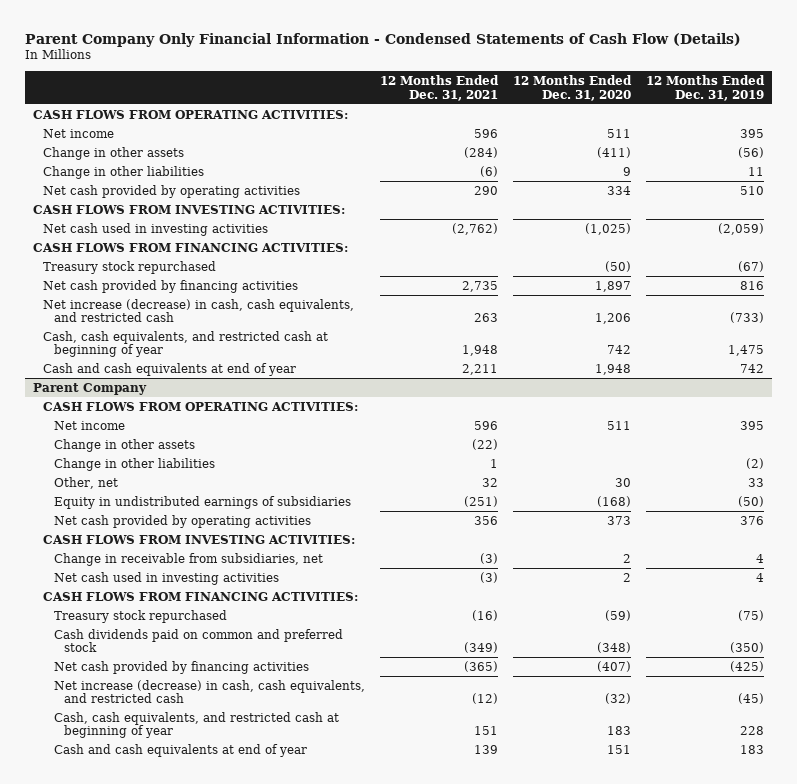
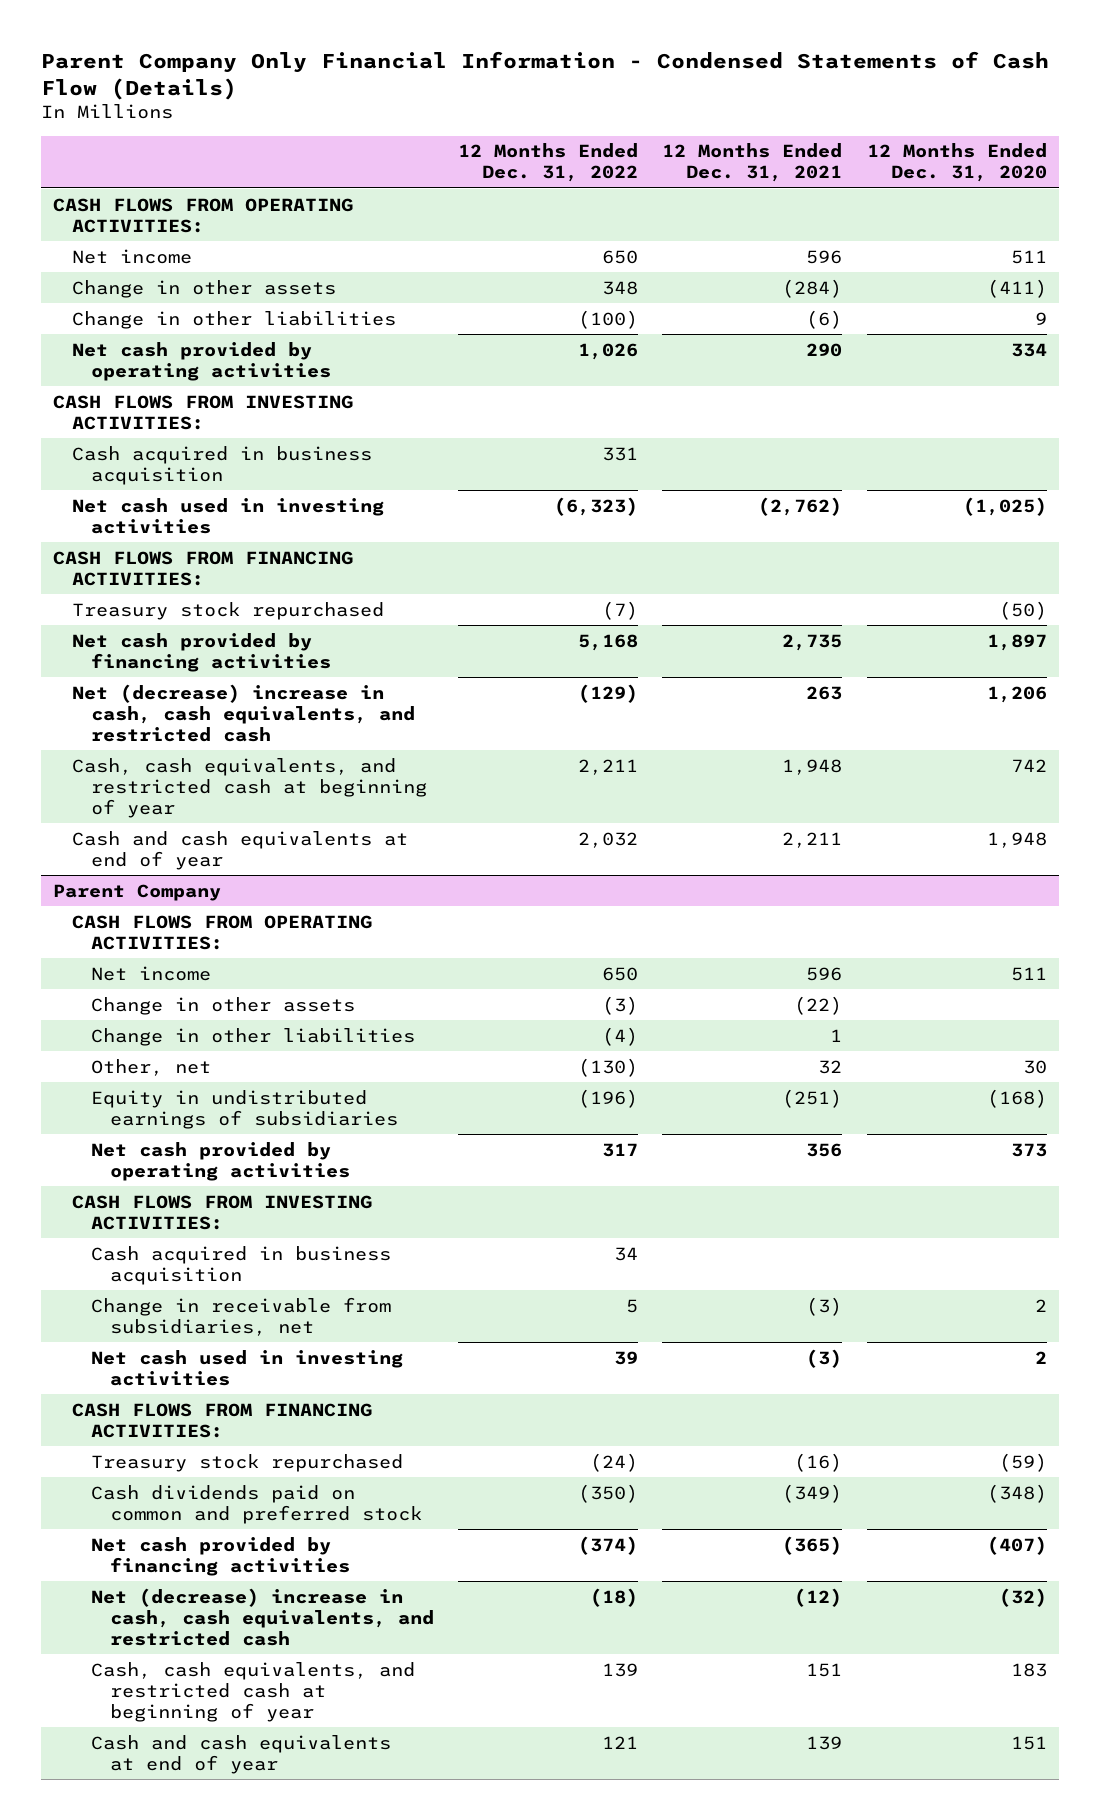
- | 12 Months Ended Dec. 31, 2021 | 12 Months Ended Dec. 31, 2020 | 12 Months Ended Dec. 31, 2019
+ | 12 Months Ended Dec. 31, 2022 | 12 Months Ended Dec. 31, 2021 | 12 Months Ended Dec. 31, 2020
+ Cash acquired in business acquisition | 331 | |
- Net increase (decrease) in cash, cash equivalents, and restricted cash | 263 | 1,206 | (733)
+ Net (decrease) increase in cash, cash equivalents, and restricted cash | (129) | 263 | 1,206
@ Parent Company
+ Cash acquired in business acquisition | 34 | |
- Net increase (decrease) in cash, cash equivalents, and restricted cash | (12) | (32) | (45)
+ Net (decrease) increase in cash, cash equivalents, and restricted cash | (18) | (12) | (32)

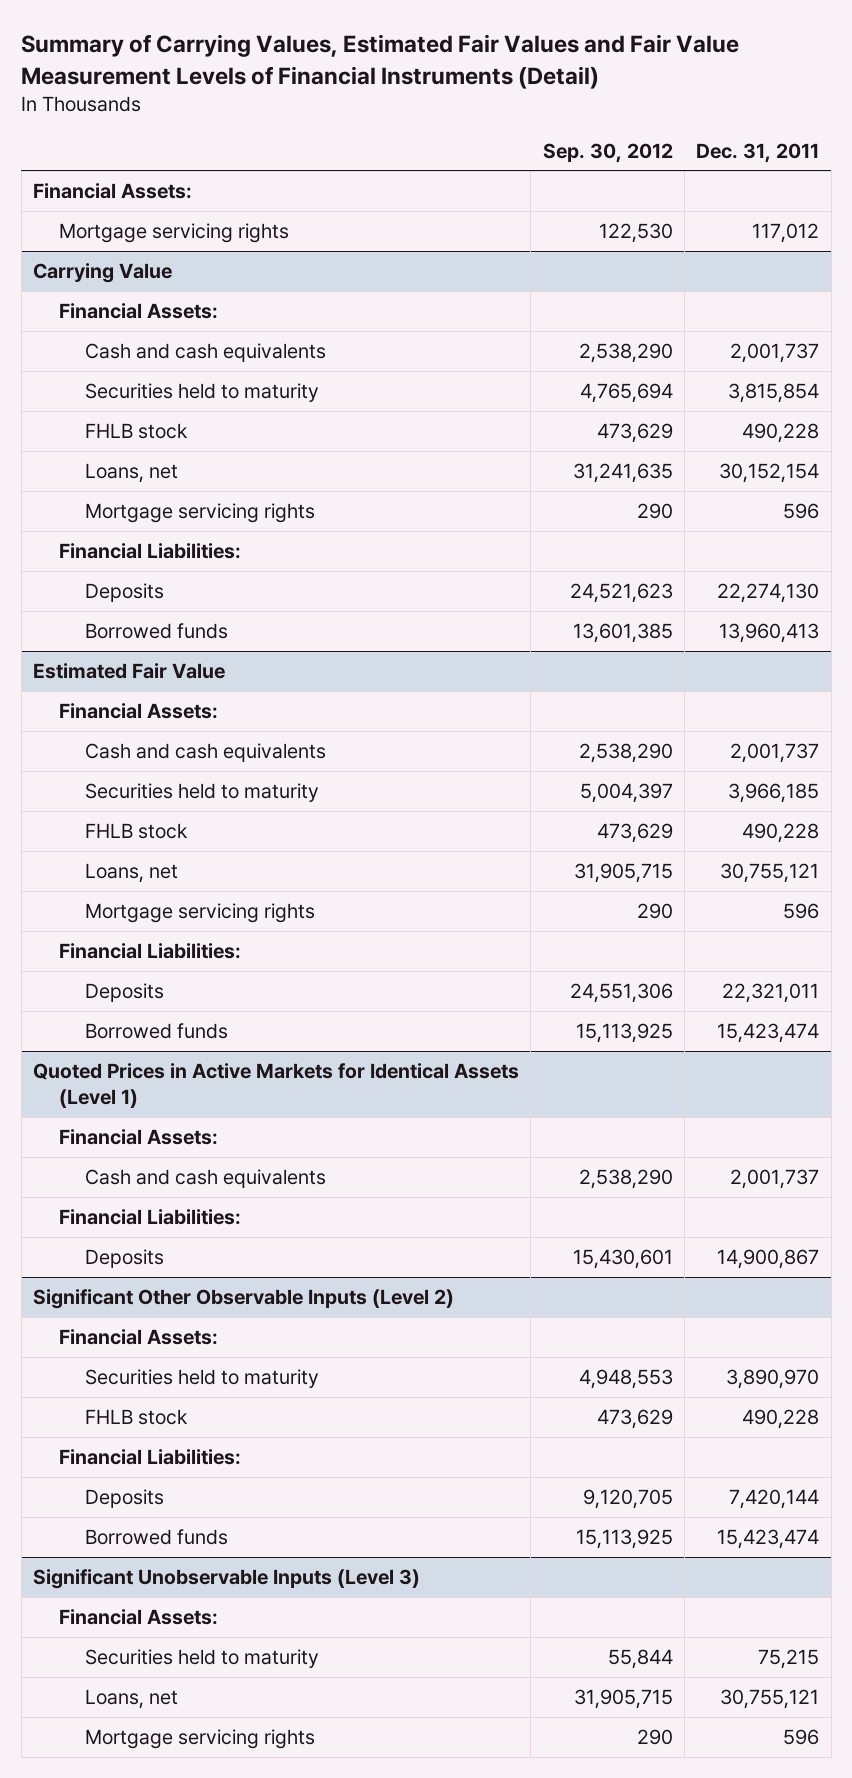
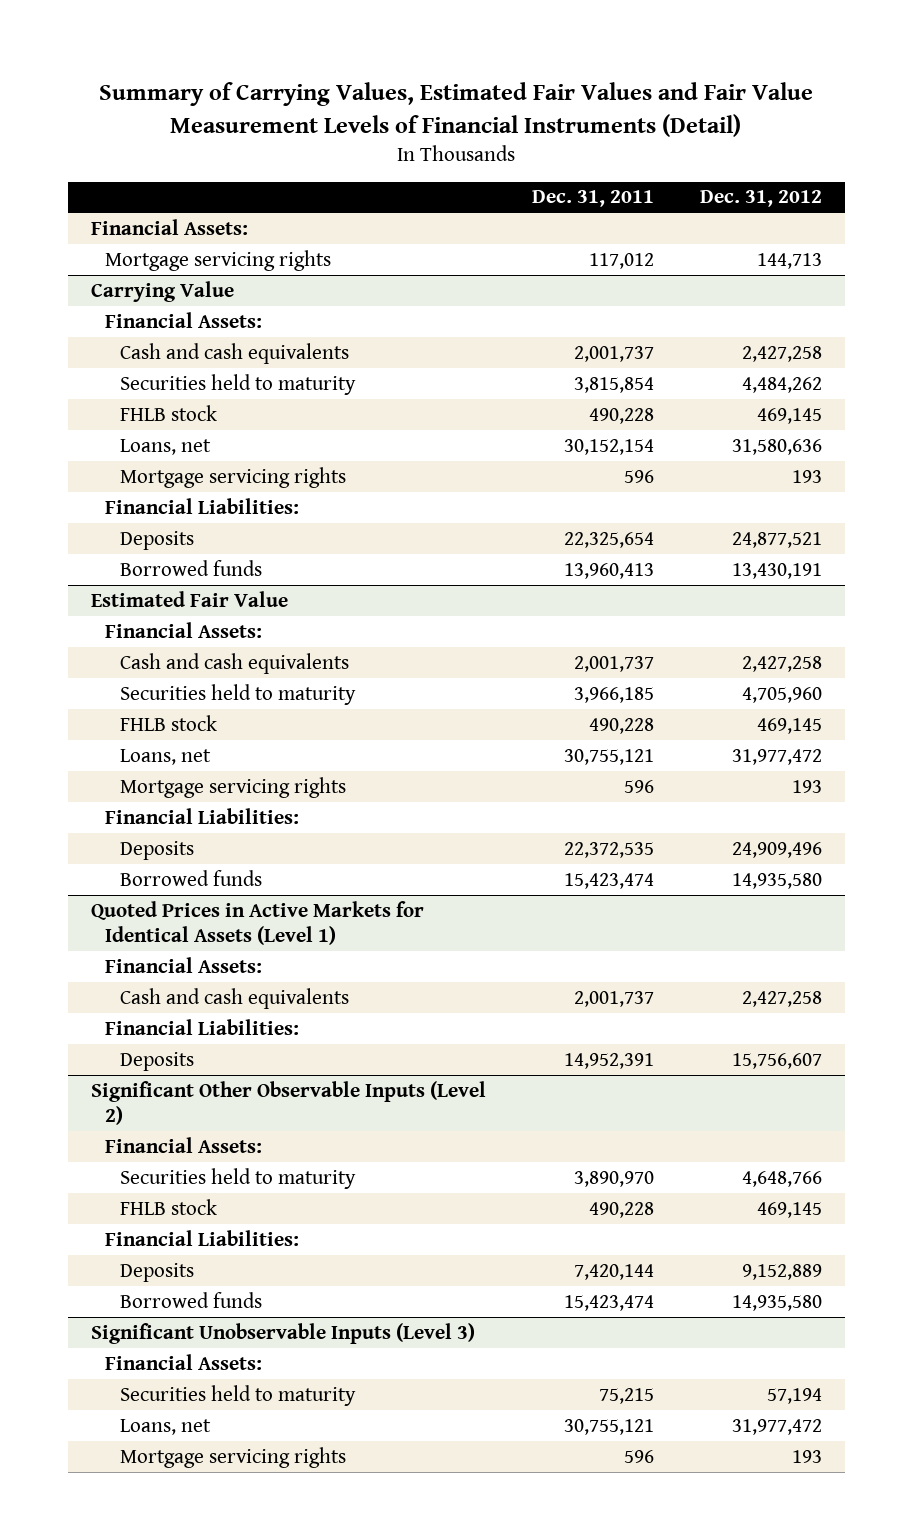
- | Sep. 30, 2012 | Dec. 31, 2011
+ | Dec. 31, 2011 | Dec. 31, 2012
@ Carrying Value
- Deposits | 24,521,623 | 22,274,130
+ Deposits | 22,325,654 | 24,877,521
@ Estimated Fair Value
- Deposits | 24,551,306 | 22,321,011
+ Deposits | 22,372,535 | 24,909,496
@ Quoted Prices in Active Markets for Identical Assets (Level 1)
- Deposits | 15,430,601 | 14,900,867
+ Deposits | 14,952,391 | 15,756,607

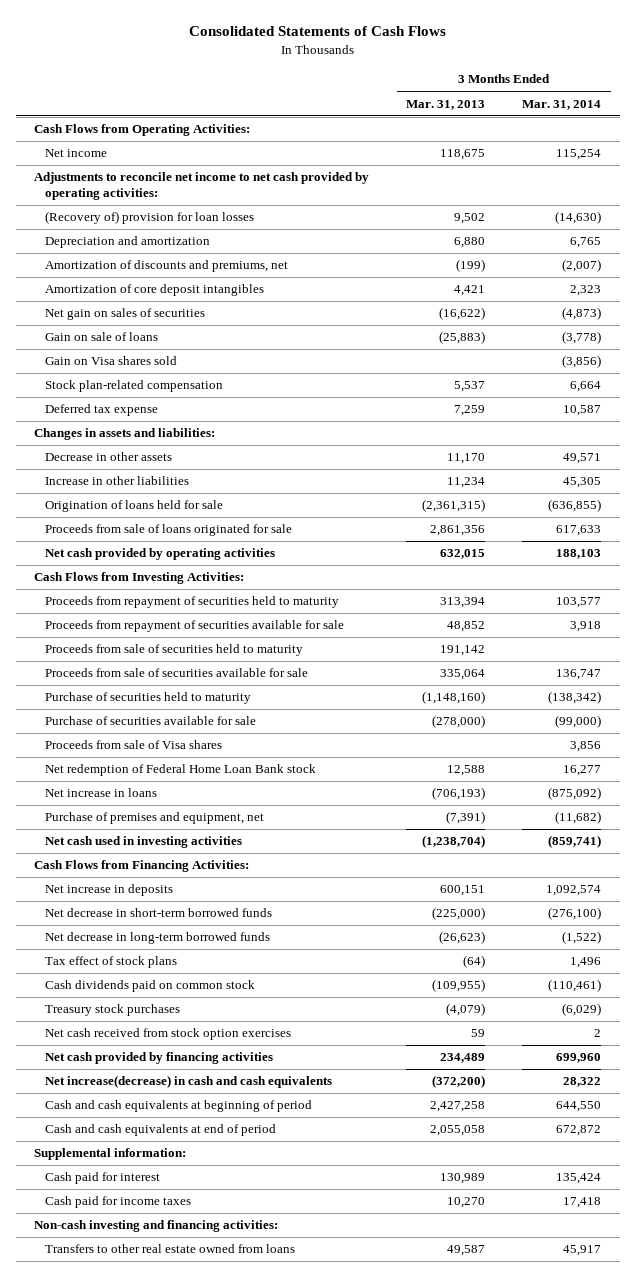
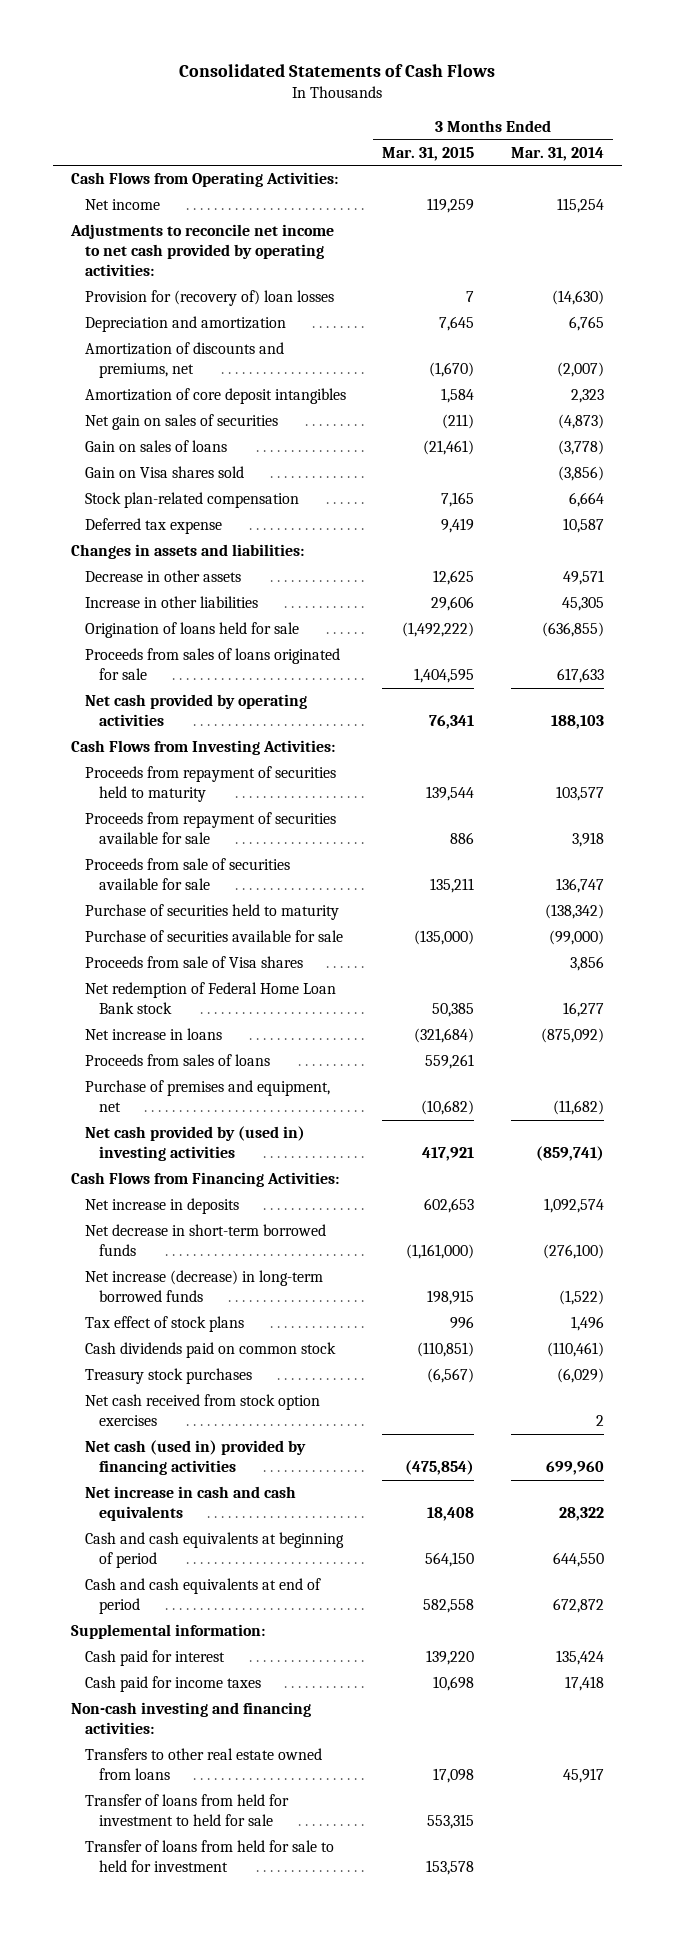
- | 3 Months Ended Mar. 31, 2013 | 3 Months Ended Mar. 31, 2014
+ | 3 Months Ended Mar. 31, 2015 | 3 Months Ended Mar. 31, 2014
- (Recovery of) provision for loan losses | 9,502 | (14,630)
+ Provision for (recovery of) loan losses | 7 | (14,630)
- Gain on sale of loans | (25,883) | (3,778)
+ Gain on sales of loans | (21,461) | (3,778)
- Proceeds from sale of loans originated for sale | 2,861,356 | 617,633
+ Proceeds from sales of loans originated for sale | 1,404,595 | 617,633
- Proceeds from sale of securities held to maturity | 191,142 |
+ Proceeds from sales of loans | 559,261 |
- Net cash used in investing activities | (1,238,704) | (859,741)
+ Net cash provided by (used in) investing activities | 417,921 | (859,741)
- Net decrease in long-term borrowed funds | (26,623) | (1,522)
+ Net increase (decrease) in long-term borrowed funds | 198,915 | (1,522)
- Net cash provided by financing activities | 234,489 | 699,960
- Net increase(decrease) in cash and cash equivalents | (372,200) | 28,322
+ Net cash (used in) provided by financing activities | (475,854) | 699,960
+ Net increase in cash and cash equivalents | 18,408 | 28,322
+ Transfer of loans from held for investment to held for sale | 553,315 |
+ Transfer of loans from held for sale to held for investment | 153,578 |

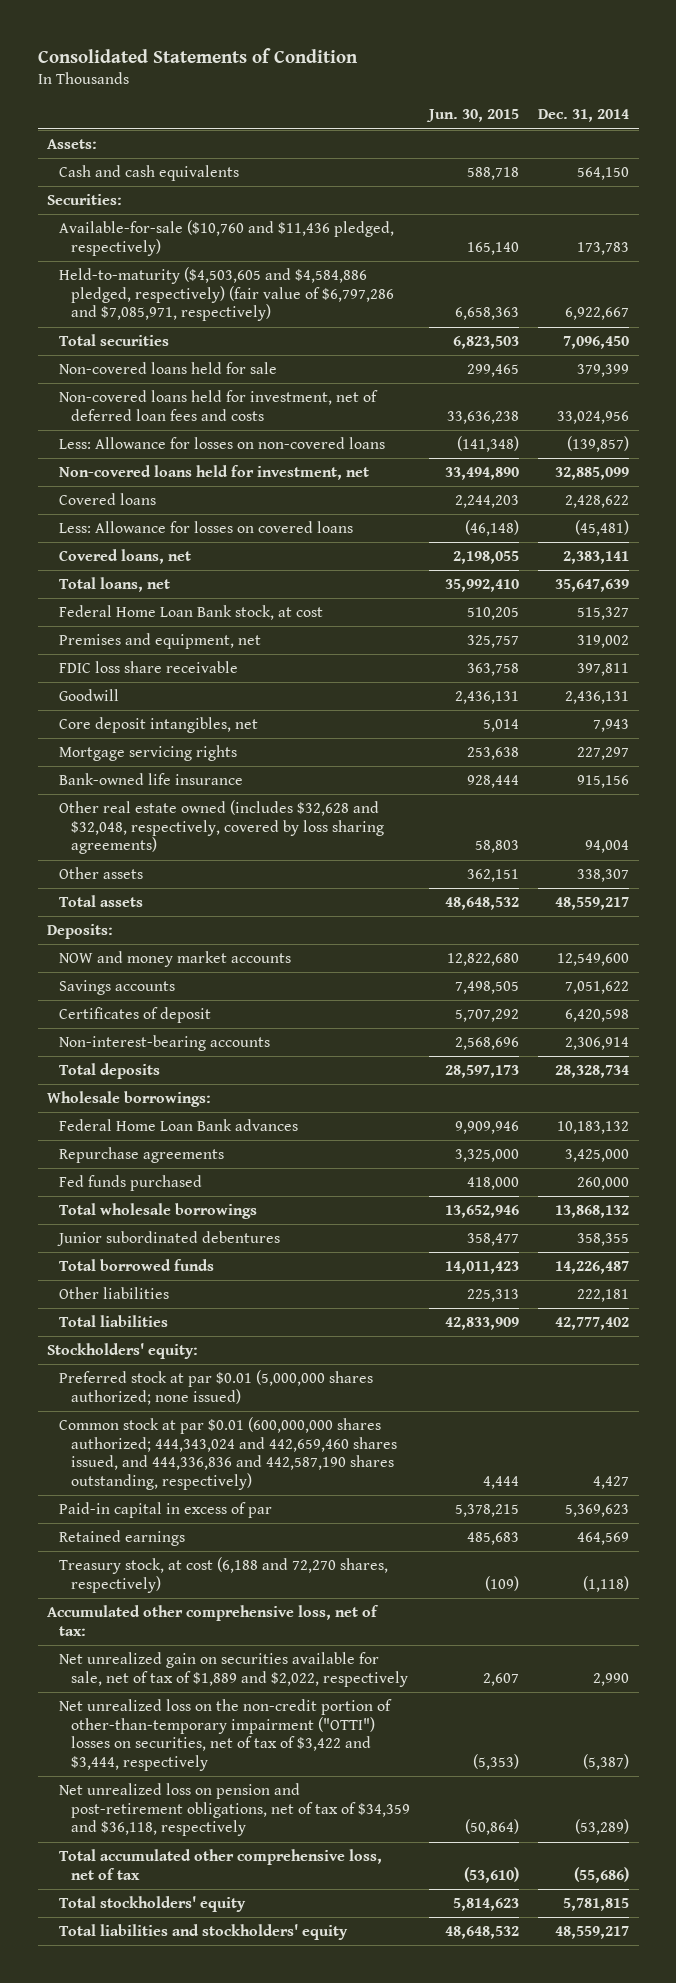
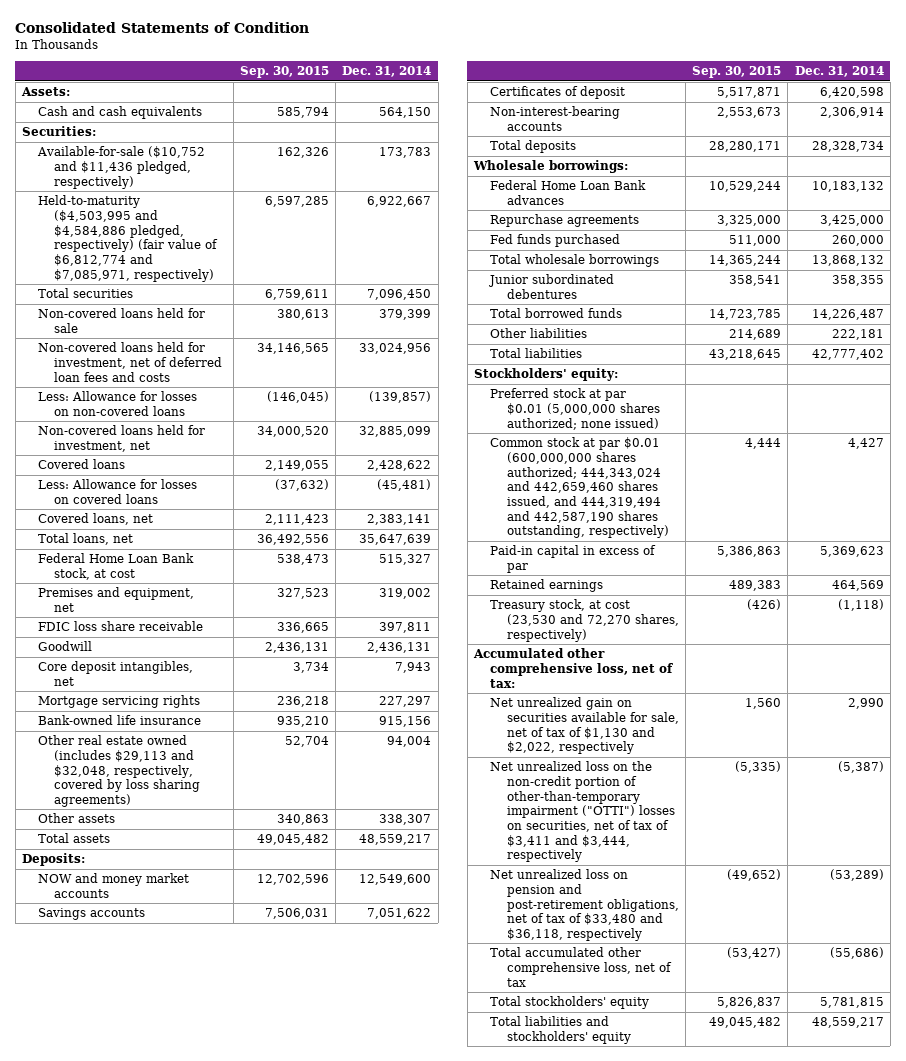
- | Jun. 30, 2015 | Dec. 31, 2014
+ | Sep. 30, 2015 | Dec. 31, 2014
- Available-for-sale ($10,760 and $11,436 pledged, respectively) | 165,140 | 173,783
- Held-to-maturity ($4,503,605 and $4,584,886 pledged, respectively) (fair value of $6,797,286 and $7,085,971, respectively) | 6,658,363 | 6,922,667
+ Available-for-sale ($10,752 and $11,436 pledged, respectively) | 162,326 | 173,783
+ Held-to-maturity ($4,503,995 and $4,584,886 pledged, respectively) (fair value of $6,812,774 and $7,085,971, respectively) | 6,597,285 | 6,922,667
- Other real estate owned (includes $32,628 and $32,048, respectively, covered by loss sharing agreements) | 58,803 | 94,004
+ Other real estate owned (includes $29,113 and $32,048, respectively, covered by loss sharing agreements) | 52,704 | 94,004
- Common stock at par $0.01 (600,000,000 shares authorized; 444,343,024 and 442,659,460 shares issued, and 444,336,836 and 442,587,190 shares outstanding, respectively) | 4,444 | 4,427
+ Common stock at par $0.01 (600,000,000 shares authorized; 444,343,024 and 442,659,460 shares issued, and 444,319,494 and 442,587,190 shares outstanding, respectively) | 4,444 | 4,427
- Treasury stock, at cost (6,188 and 72,270 shares, respectively) | (109) | (1,118)
+ Treasury stock, at cost (23,530 and 72,270 shares, respectively) | (426) | (1,118)
- Net unrealized gain on securities available for sale, net of tax of $1,889 and $2,022, respectively | 2,607 | 2,990
- Net unrealized loss on the non-credit portion of other-than-temporary impairment ("OTTI") losses on securities, net of tax of $3,422 and $3,444, respectively | (5,353) | (5,387)
- Net unrealized loss on pension and post-retirement obligations, net of tax of $34,359 and $36,118, respectively | (50,864) | (53,289)
+ Net unrealized gain on securities available for sale, net of tax of $1,130 and $2,022, respectively | 1,560 | 2,990
+ Net unrealized loss on the non-credit portion of other-than-temporary impairment ("OTTI") losses on securities, net of tax of $3,411 and $3,444, respectively | (5,335) | (5,387)
+ Net unrealized loss on pension and post-retirement obligations, net of tax of $33,480 and $36,118, respectively | (49,652) | (53,289)

